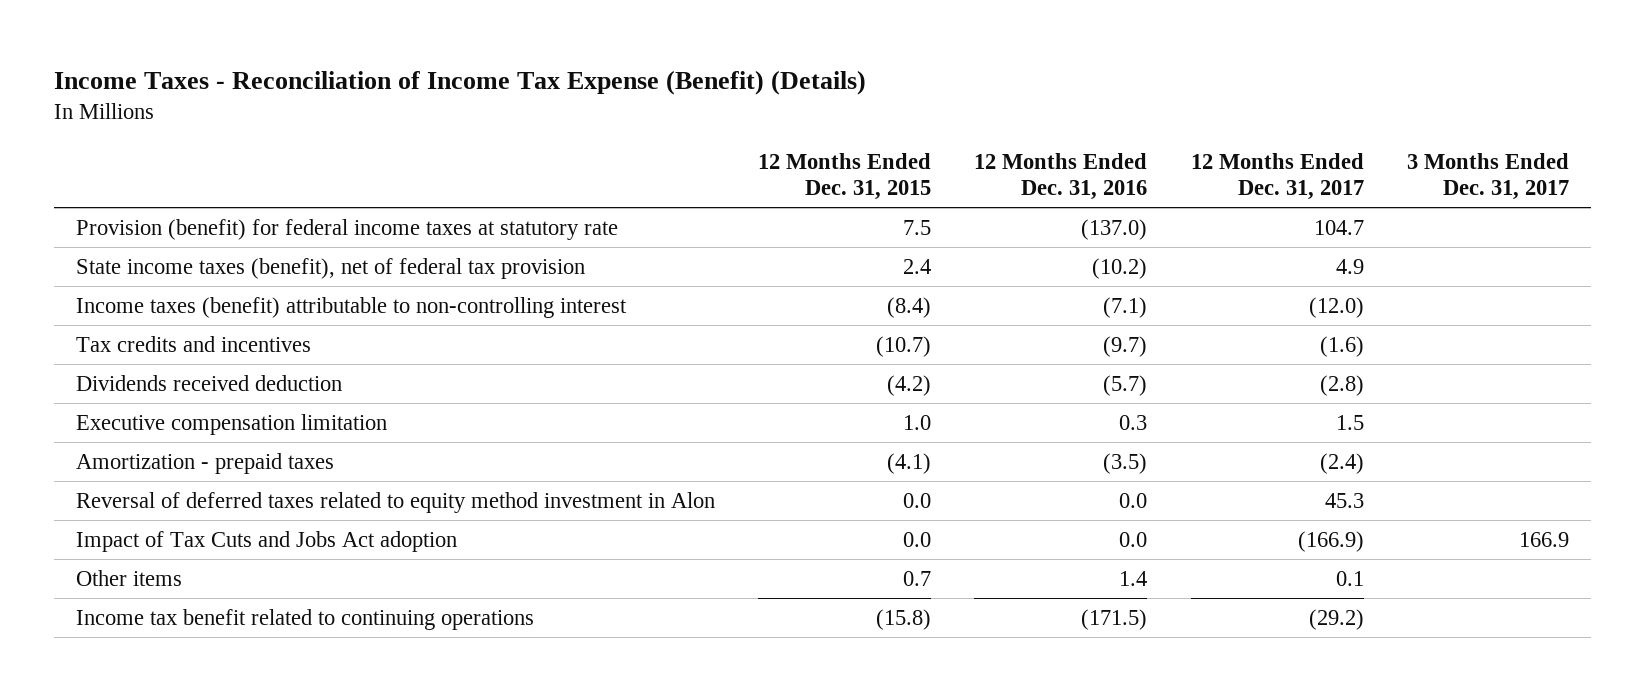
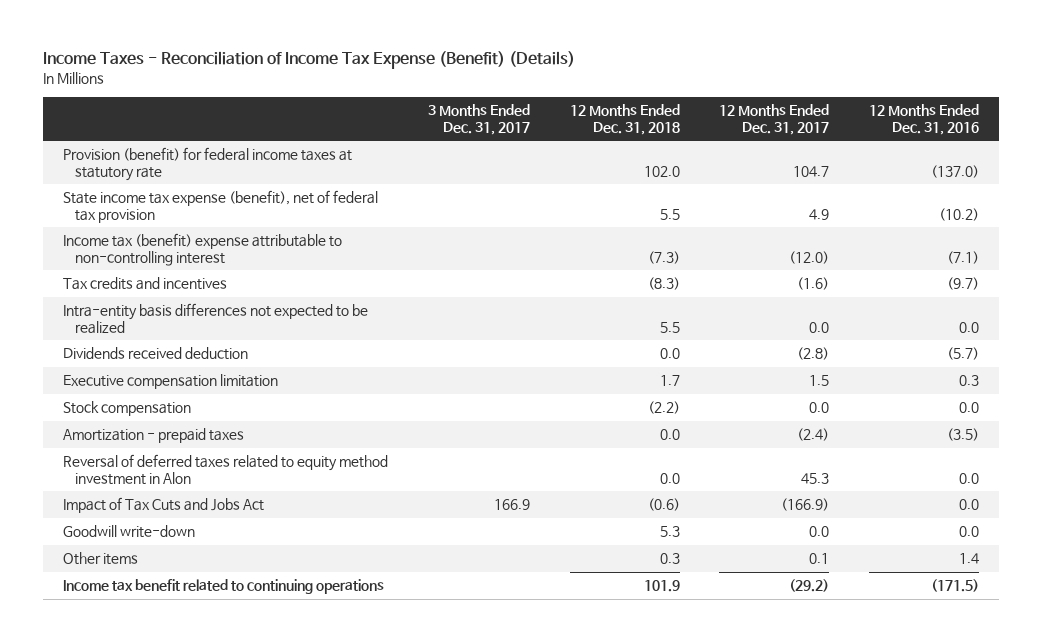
- | 12 Months Ended Dec. 31, 2015 | 12 Months Ended Dec. 31, 2016 | 12 Months Ended Dec. 31, 2017 | 3 Months Ended Dec. 31, 2017
+ | 3 Months Ended Dec. 31, 2017 | 12 Months Ended Dec. 31, 2018 | 12 Months Ended Dec. 31, 2017 | 12 Months Ended Dec. 31, 2016
- State income taxes (benefit), net of federal tax provision | 2.4 | (10.2) | 4.9 |
- Income taxes (benefit) attributable to non-controlling interest | (8.4) | (7.1) | (12.0) |
+ State income tax expense (benefit), net of federal tax provision | | 5.5 | 4.9 | (10.2)
+ Income tax (benefit) expense attributable to non-controlling interest | | (7.3) | (12.0) | (7.1)
+ Intra-entity basis differences not expected to be realized | | 5.5 | 0.0 | 0.0
+ Stock compensation | | (2.2) | 0.0 | 0.0
- Impact of Tax Cuts and Jobs Act adoption | 0.0 | 0.0 | (166.9) | 166.9
+ Impact of Tax Cuts and Jobs Act | 166.9 | (0.6) | (166.9) | 0.0
+ Goodwill write-down | | 5.3 | 0.0 | 0.0

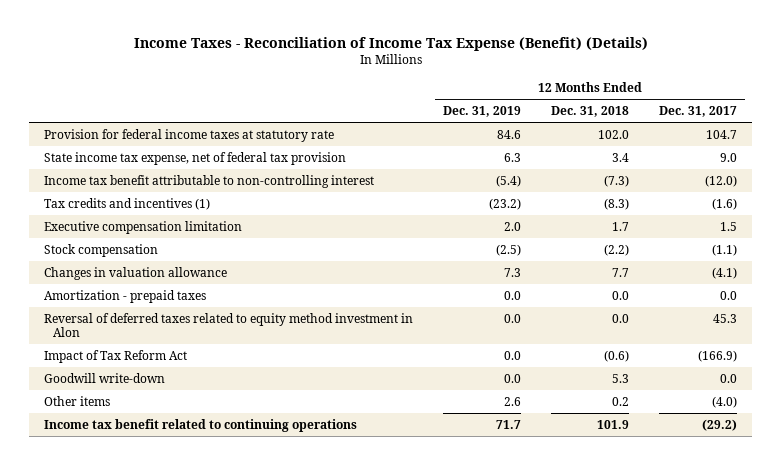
- | 3 Months Ended Dec. 31, 2017 | 12 Months Ended Dec. 31, 2018 | 12 Months Ended Dec. 31, 2017 | 12 Months Ended Dec. 31, 2016
+ | 12 Months Ended Dec. 31, 2019 | 12 Months Ended Dec. 31, 2018 | 12 Months Ended Dec. 31, 2017
- Provision (benefit) for federal income taxes at statutory rate | | 102.0 | 104.7 | (137.0)
- State income tax expense (benefit), net of federal tax provision | | 5.5 | 4.9 | (10.2)
- Income tax (benefit) expense attributable to non-controlling interest | | (7.3) | (12.0) | (7.1)
- Tax credits and incentives | | (8.3) | (1.6) | (9.7)
- Intra-entity basis differences not expected to be realized | | 5.5 | 0.0 | 0.0
- Dividends received deduction | | 0.0 | (2.8) | (5.7)
+ Provision for federal income taxes at statutory rate | 84.6 | 102.0 | 104.7
+ State income tax expense, net of federal tax provision | 6.3 | 3.4 | 9.0
+ Income tax benefit attributable to non-controlling interest | (5.4) | (7.3) | (12.0)
+ Tax credits and incentives (1) | (23.2) | (8.3) | (1.6)
- Stock compensation | | (2.2) | 0.0 | 0.0
- Amortization - prepaid taxes | | 0.0 | (2.4) | (3.5)
+ Stock compensation | (2.5) | (2.2) | (1.1)
+ Changes in valuation allowance | 7.3 | 7.7 | (4.1)
+ Amortization - prepaid taxes | 0.0 | 0.0 | 0.0
- Impact of Tax Cuts and Jobs Act | 166.9 | (0.6) | (166.9) | 0.0
+ Impact of Tax Reform Act | 0.0 | (0.6) | (166.9)
- Other items | | 0.3 | 0.1 | 1.4
+ Other items | 2.6 | 0.2 | (4.0)

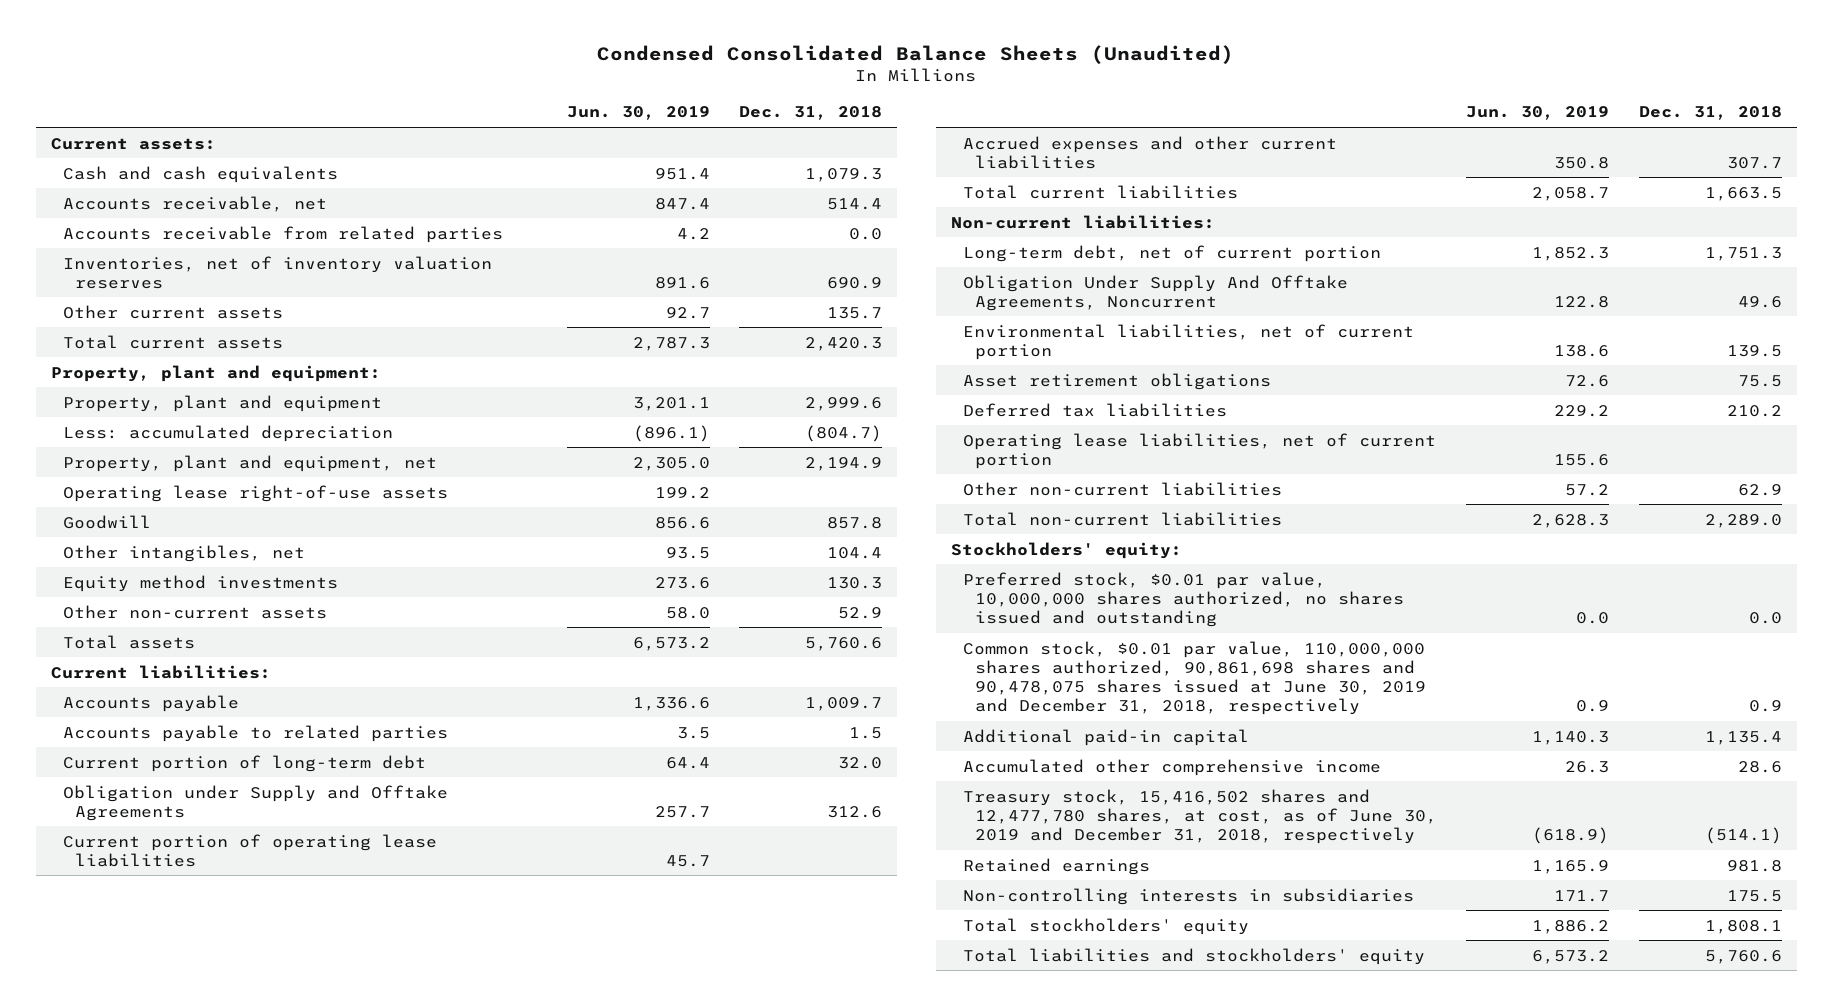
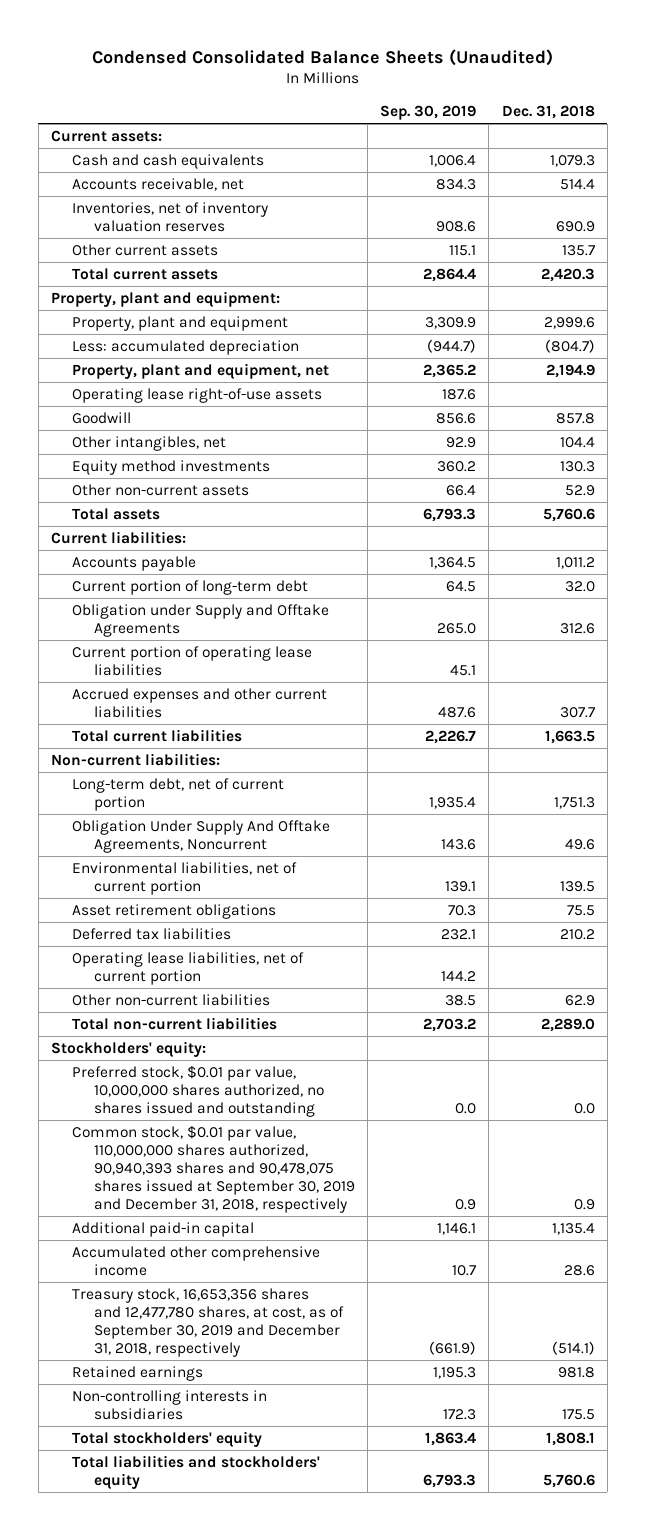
- | Jun. 30, 2019 | Dec. 31, 2018
+ | Sep. 30, 2019 | Dec. 31, 2018
- Accounts receivable from related parties | 4.2 | 0.0
- Accounts payable | 1,336.6 | 1,009.7
- Accounts payable to related parties | 3.5 | 1.5
+ Accounts payable | 1,364.5 | 1,011.2
- Common stock, $0.01 par value, 110,000,000 shares authorized, 90,861,698 shares and 90,478,075 shares issued at June 30, 2019 and December 31, 2018, respectively | 0.9 | 0.9
+ Common stock, $0.01 par value, 110,000,000 shares authorized, 90,940,393 shares and 90,478,075 shares issued at September 30, 2019 and December 31, 2018, respectively | 0.9 | 0.9
- Treasury stock, 15,416,502 shares and 12,477,780 shares, at cost, as of June 30, 2019 and December 31, 2018, respectively | (618.9) | (514.1)
+ Treasury stock, 16,653,356 shares and 12,477,780 shares, at cost, as of September 30, 2019 and December 31, 2018, respectively | (661.9) | (514.1)

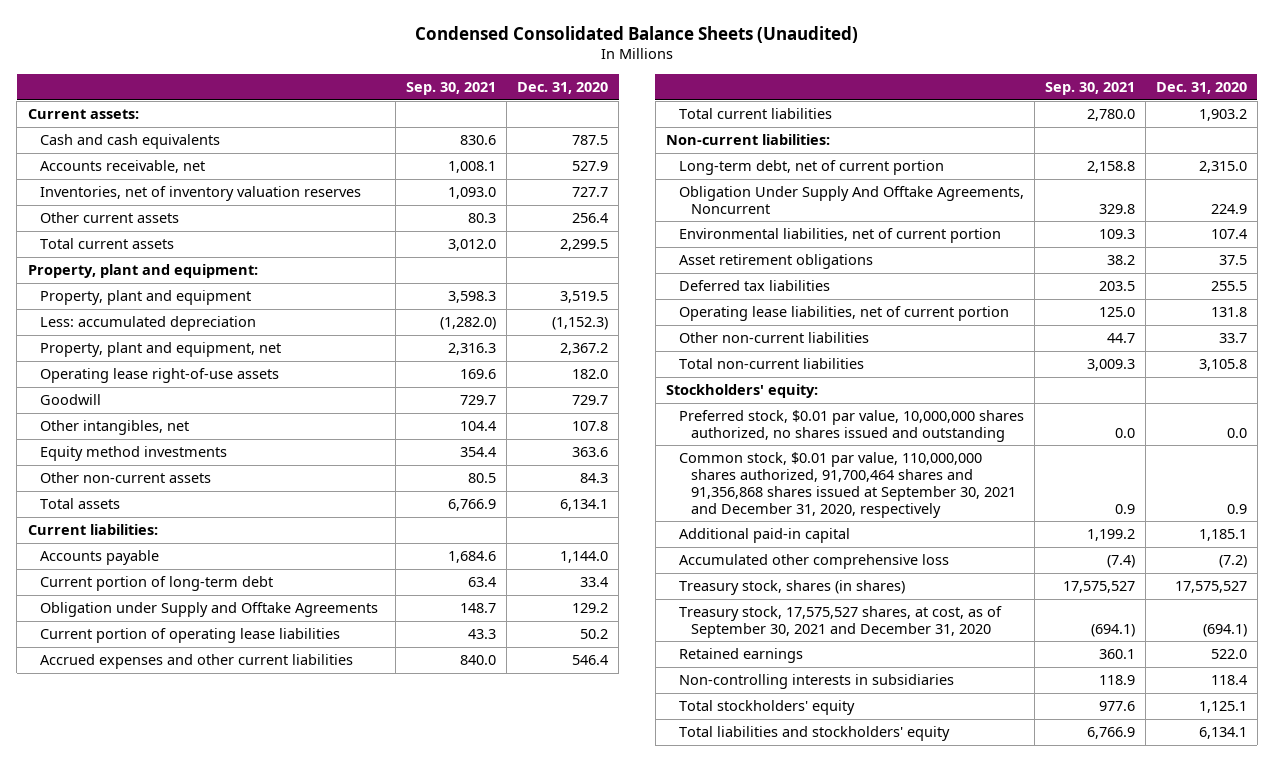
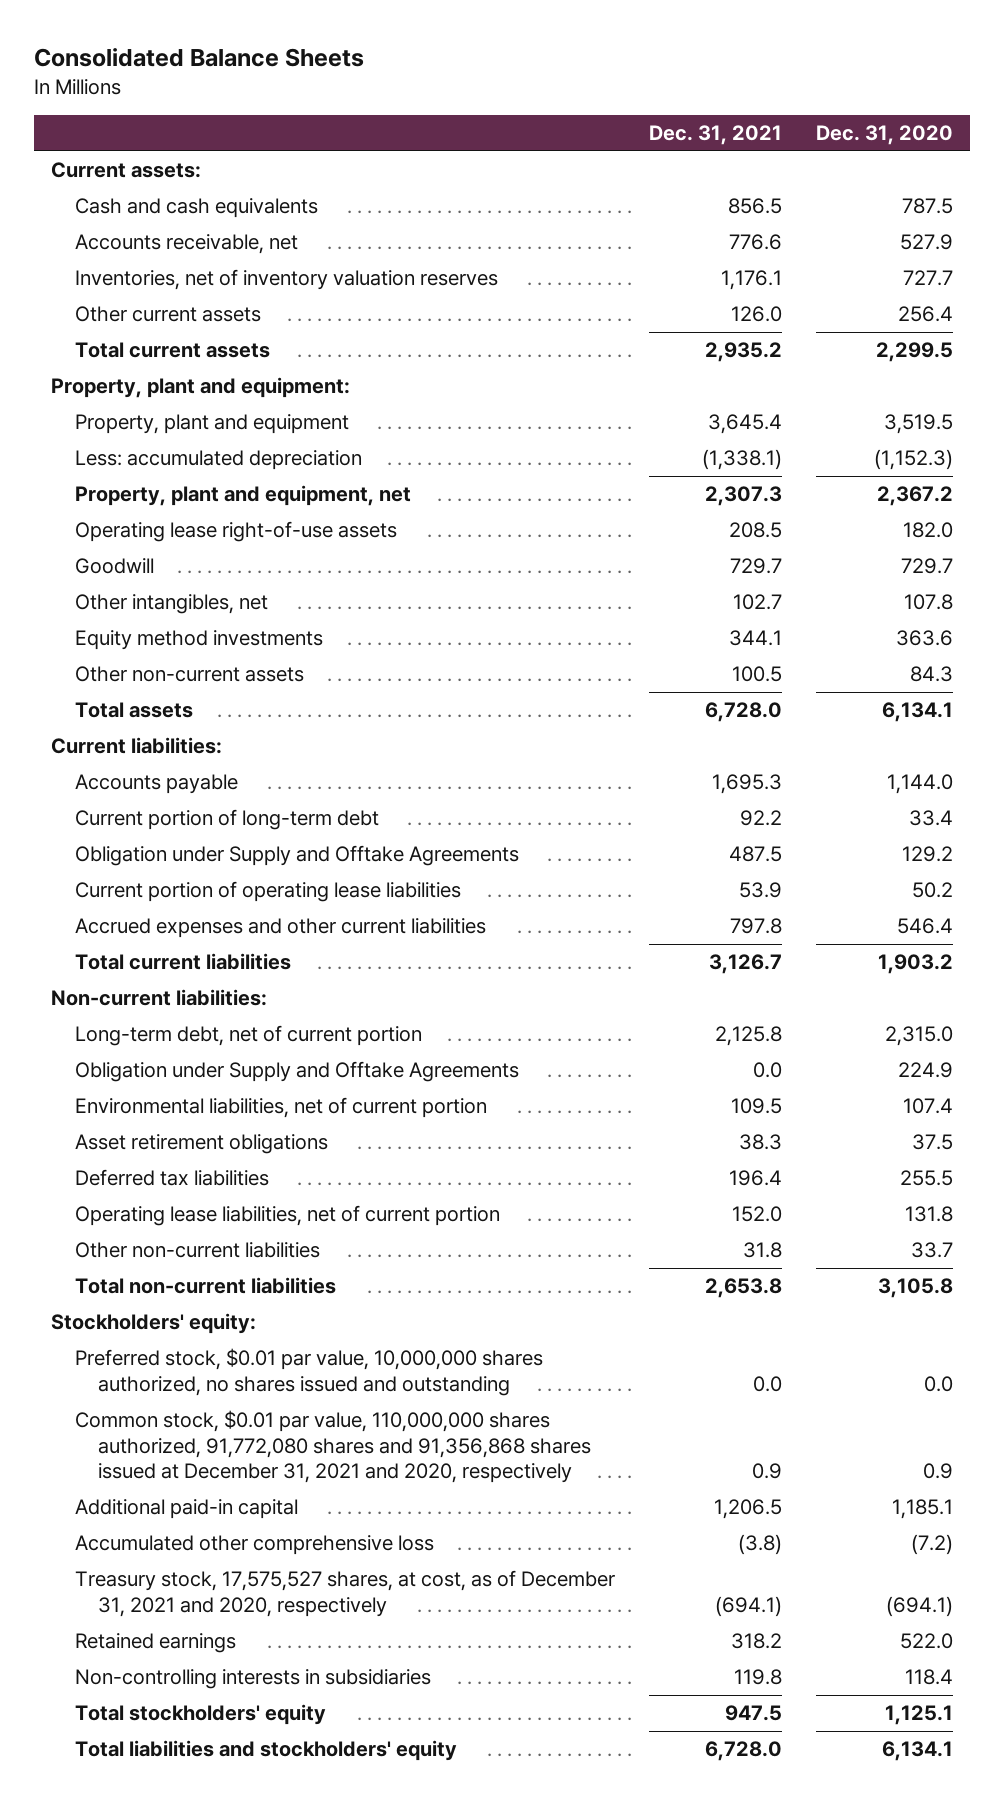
- Condensed Consolidated Balance Sheets (Unaudited)
+ Consolidated Balance Sheets
- | Sep. 30, 2021 | Dec. 31, 2020
+ | Dec. 31, 2021 | Dec. 31, 2020
- Obligation Under Supply And Offtake Agreements, Noncurrent | 329.8 | 224.9
+ Obligation under Supply and Offtake Agreements | 0.0 | 224.9
- Common stock, $0.01 par value, 110,000,000 shares authorized, 91,700,464 shares and 91,356,868 shares issued at September 30, 2021 and December 31, 2020, respectively | 0.9 | 0.9
+ Common stock, $0.01 par value, 110,000,000 shares authorized, 91,772,080 shares and 91,356,868 shares issued at December 31, 2021 and 2020, respectively | 0.9 | 0.9
- Treasury stock, shares (in shares) | 17,575,527 | 17,575,527
- Treasury stock, 17,575,527 shares, at cost, as of September 30, 2021 and December 31, 2020 | (694.1) | (694.1)
+ Treasury stock, 17,575,527 shares, at cost, as of December 31, 2021 and 2020, respectively | (694.1) | (694.1)

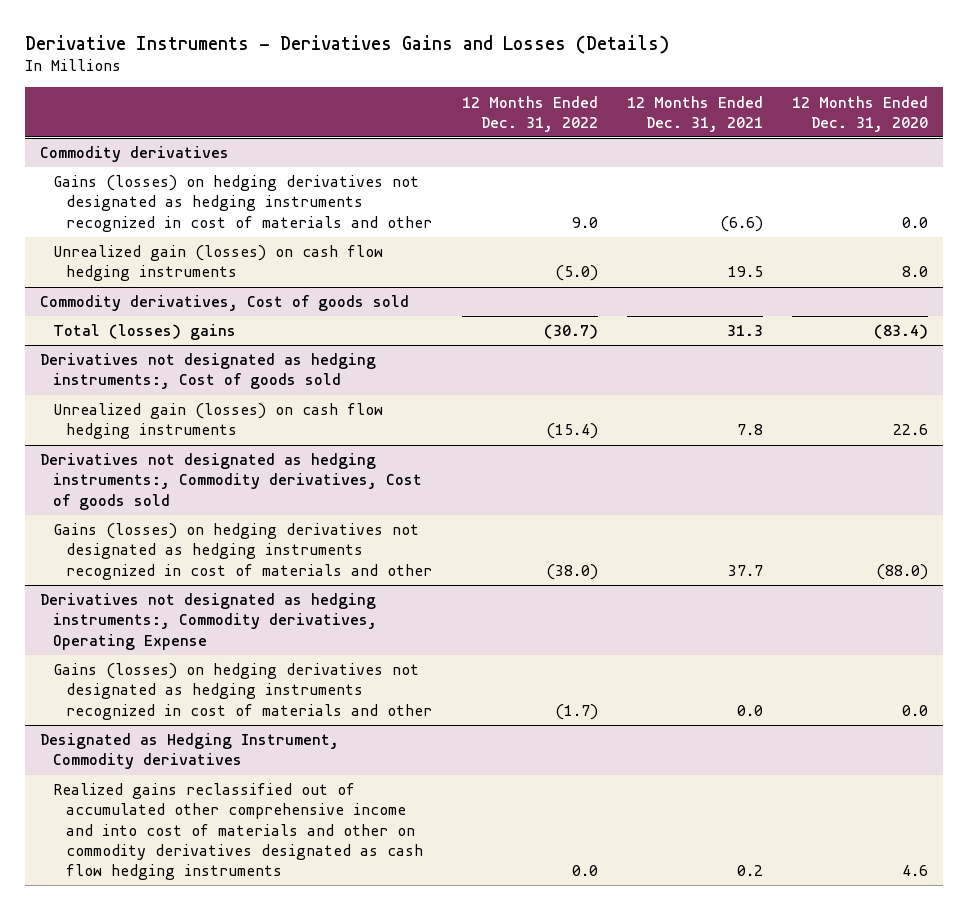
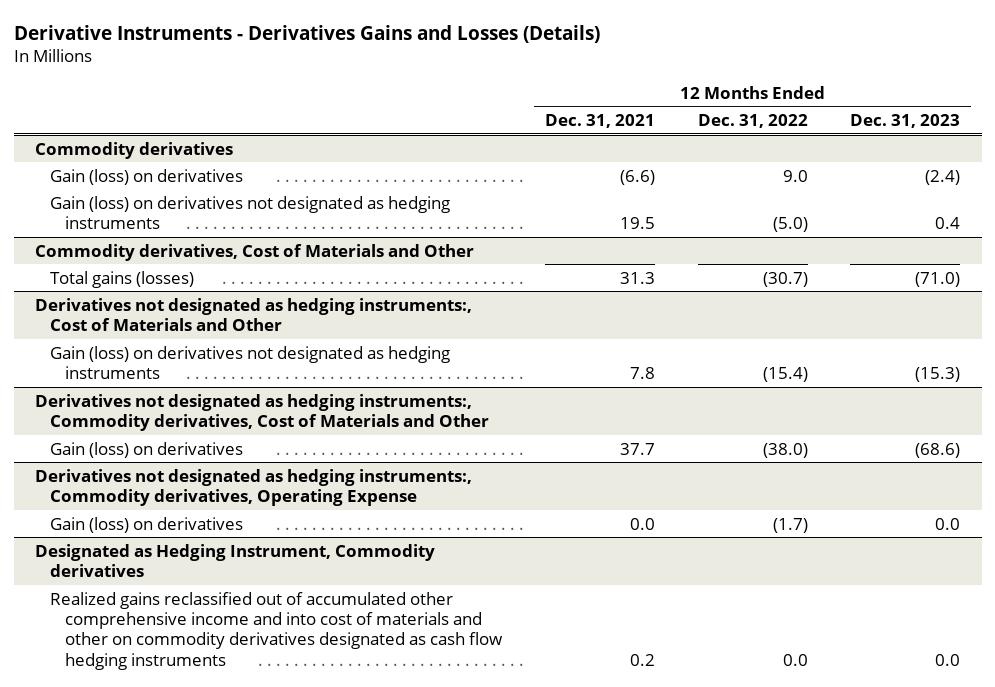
- | 12 Months Ended Dec. 31, 2022 | 12 Months Ended Dec. 31, 2021 | 12 Months Ended Dec. 31, 2020
+ | 12 Months Ended Dec. 31, 2021 | 12 Months Ended Dec. 31, 2022 | 12 Months Ended Dec. 31, 2023
@ Commodity derivatives
- Gains (losses) on hedging derivatives not designated as hedging instruments recognized in cost of materials and other | 9.0 | (6.6) | 0.0
- Unrealized gain (losses) on cash flow hedging instruments | (5.0) | 19.5 | 8.0
- Commodity derivatives, Cost of goods sold
- Total (losses) gains | (30.7) | 31.3 | (83.4)
- Derivatives not designated as hedging instruments:, Cost of goods sold
- Unrealized gain (losses) on cash flow hedging instruments | (15.4) | 7.8 | 22.6
- Derivatives not designated as hedging instruments:, Commodity derivatives, Cost of goods sold
- Gains (losses) on hedging derivatives not designated as hedging instruments recognized in cost of materials and other | (38.0) | 37.7 | (88.0)
@ Commodity derivatives
+ Gain (loss) on derivatives | (6.6) | 9.0 | (2.4)
+ Gain (loss) on derivatives not designated as hedging instruments | 19.5 | (5.0) | 0.4
+ Commodity derivatives, Cost of Materials and Other
+ Total gains (losses) | 31.3 | (30.7) | (71.0)
+ Derivatives not designated as hedging instruments:, Cost of Materials and Other
+ Gain (loss) on derivatives not designated as hedging instruments | 7.8 | (15.4) | (15.3)
+ Derivatives not designated as hedging instruments:, Commodity derivatives, Cost of Materials and Other
+ Gain (loss) on derivatives | 37.7 | (38.0) | (68.6)
@ Derivatives not designated as hedging instruments:, Commodity derivatives, Operating Expense
- Gains (losses) on hedging derivatives not designated as hedging instruments recognized in cost of materials and other | (1.7) | 0.0 | 0.0
+ Gain (loss) on derivatives | 0.0 | (1.7) | 0.0

